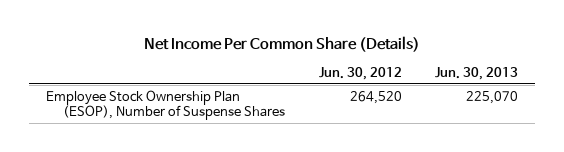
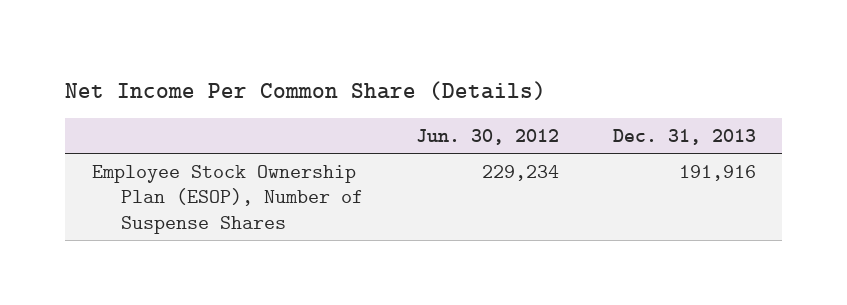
- | Jun. 30, 2012 | Jun. 30, 2013
+ | Jun. 30, 2012 | Dec. 31, 2013
- Employee Stock Ownership Plan (ESOP), Number of Suspense Shares | 264,520 | 225,070
+ Employee Stock Ownership Plan (ESOP), Number of Suspense Shares | 229,234 | 191,916

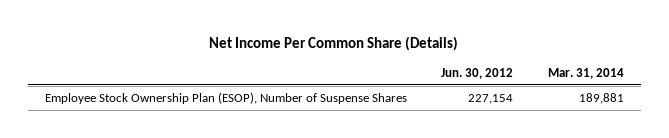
- | Jun. 30, 2012 | Dec. 31, 2013
+ | Jun. 30, 2012 | Mar. 31, 2014
- Employee Stock Ownership Plan (ESOP), Number of Suspense Shares | 229,234 | 191,916
+ Employee Stock Ownership Plan (ESOP), Number of Suspense Shares | 227,154 | 189,881

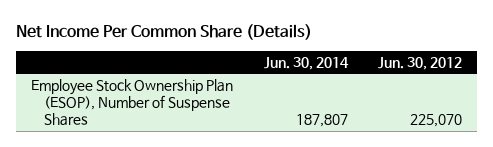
- | Jun. 30, 2012 | Mar. 31, 2014
+ | Jun. 30, 2014 | Jun. 30, 2012
- Employee Stock Ownership Plan (ESOP), Number of Suspense Shares | 227,154 | 189,881
+ Employee Stock Ownership Plan (ESOP), Number of Suspense Shares | 187,807 | 225,070

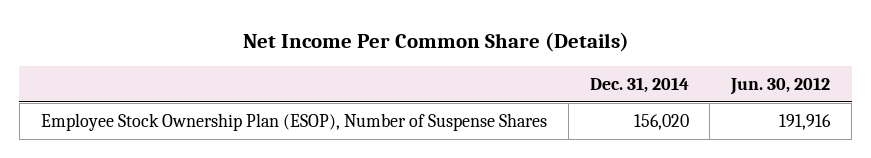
- | Jun. 30, 2014 | Jun. 30, 2012
+ | Dec. 31, 2014 | Jun. 30, 2012
- Employee Stock Ownership Plan (ESOP), Number of Suspense Shares | 187,807 | 225,070
+ Employee Stock Ownership Plan (ESOP), Number of Suspense Shares | 156,020 | 191,916

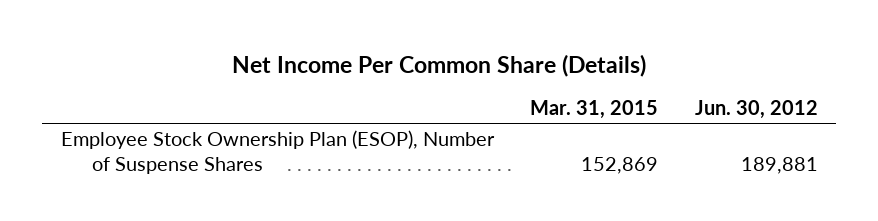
- | Dec. 31, 2014 | Jun. 30, 2012
+ | Mar. 31, 2015 | Jun. 30, 2012
- Employee Stock Ownership Plan (ESOP), Number of Suspense Shares | 156,020 | 191,916
+ Employee Stock Ownership Plan (ESOP), Number of Suspense Shares | 152,869 | 189,881

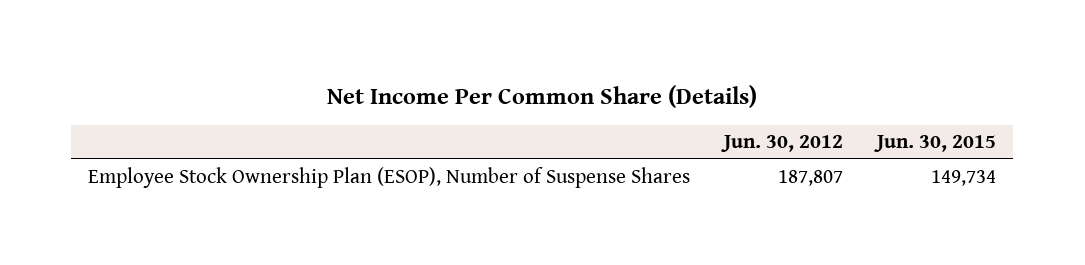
- | Mar. 31, 2015 | Jun. 30, 2012
+ | Jun. 30, 2012 | Jun. 30, 2015
- Employee Stock Ownership Plan (ESOP), Number of Suspense Shares | 152,869 | 189,881
+ Employee Stock Ownership Plan (ESOP), Number of Suspense Shares | 187,807 | 149,734

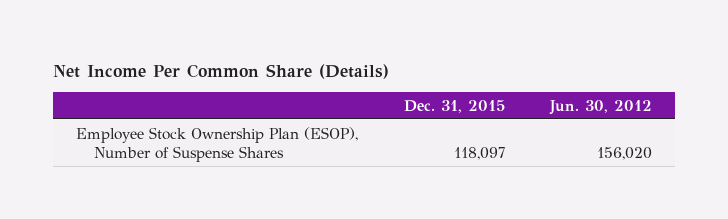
- | Jun. 30, 2012 | Jun. 30, 2015
+ | Dec. 31, 2015 | Jun. 30, 2012
- Employee Stock Ownership Plan (ESOP), Number of Suspense Shares | 187,807 | 149,734
+ Employee Stock Ownership Plan (ESOP), Number of Suspense Shares | 118,097 | 156,020

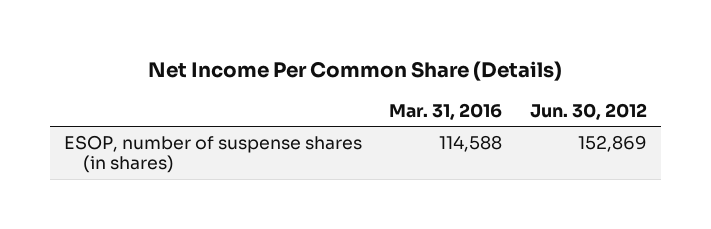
- | Dec. 31, 2015 | Jun. 30, 2012
+ | Mar. 31, 2016 | Jun. 30, 2012
- Employee Stock Ownership Plan (ESOP), Number of Suspense Shares | 118,097 | 156,020
+ ESOP, number of suspense shares (in shares) | 114,588 | 152,869

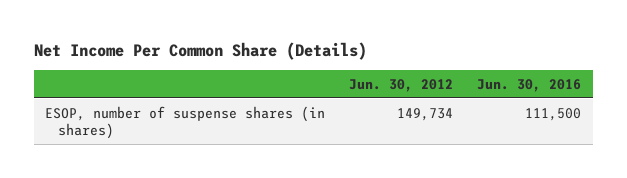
- | Mar. 31, 2016 | Jun. 30, 2012
+ | Jun. 30, 2012 | Jun. 30, 2016
- ESOP, number of suspense shares (in shares) | 114,588 | 152,869
+ ESOP, number of suspense shares (in shares) | 149,734 | 111,500

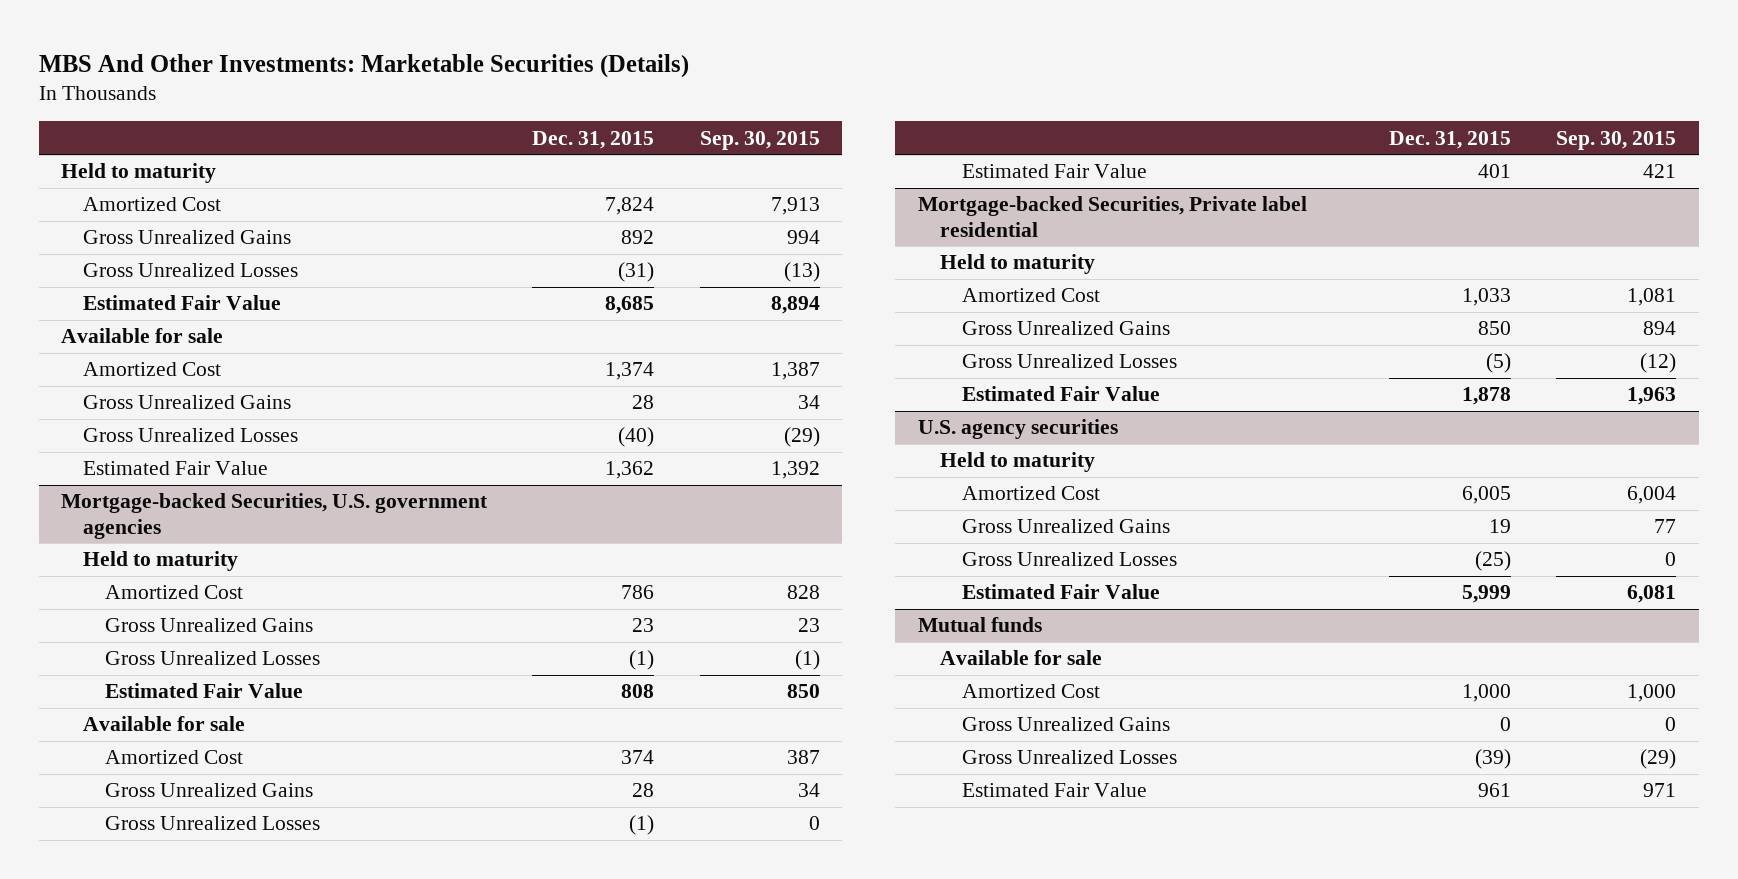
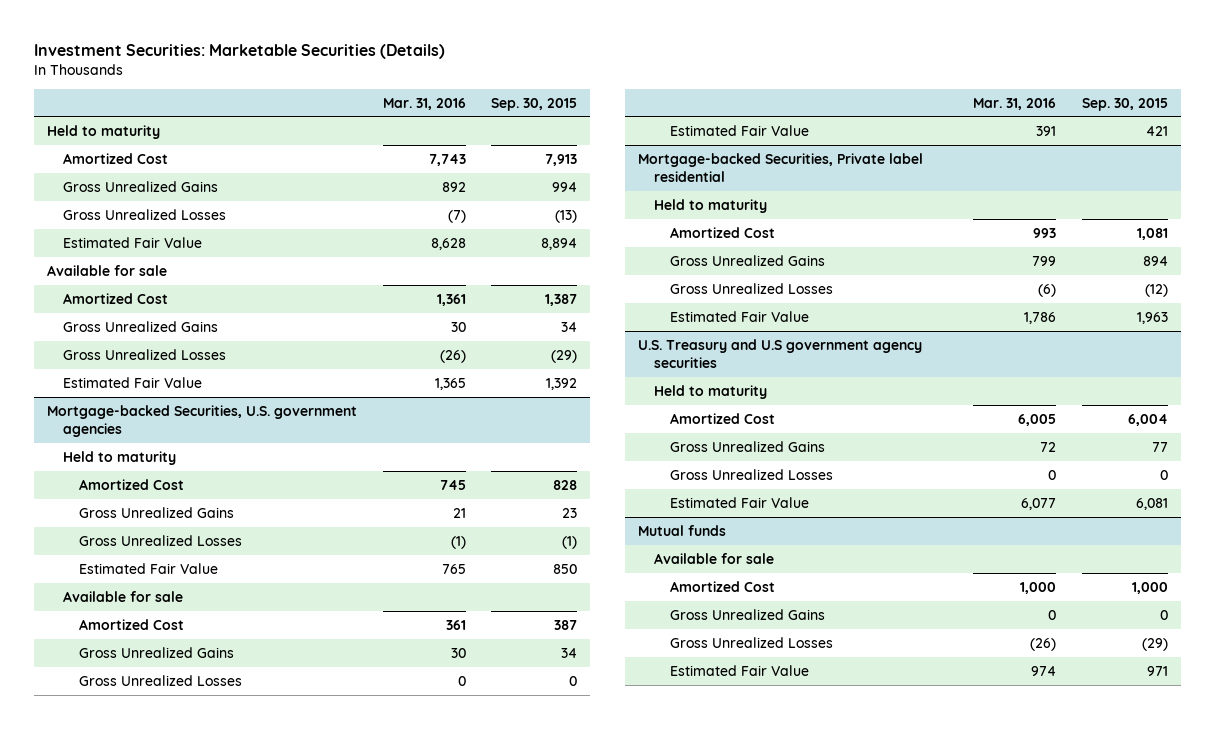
- MBS And Other Investments: Marketable Securities (Details)
+ Investment Securities: Marketable Securities (Details)
- | Dec. 31, 2015 | Sep. 30, 2015
+ | Mar. 31, 2016 | Sep. 30, 2015
- U.S. agency securities
+ U.S. Treasury and U.S government agency securities

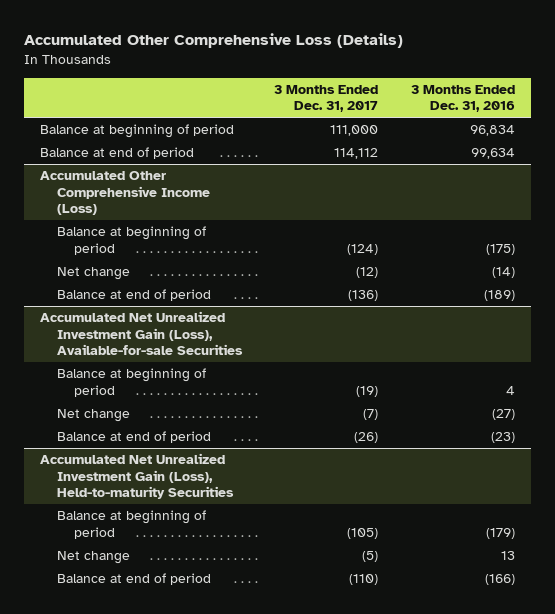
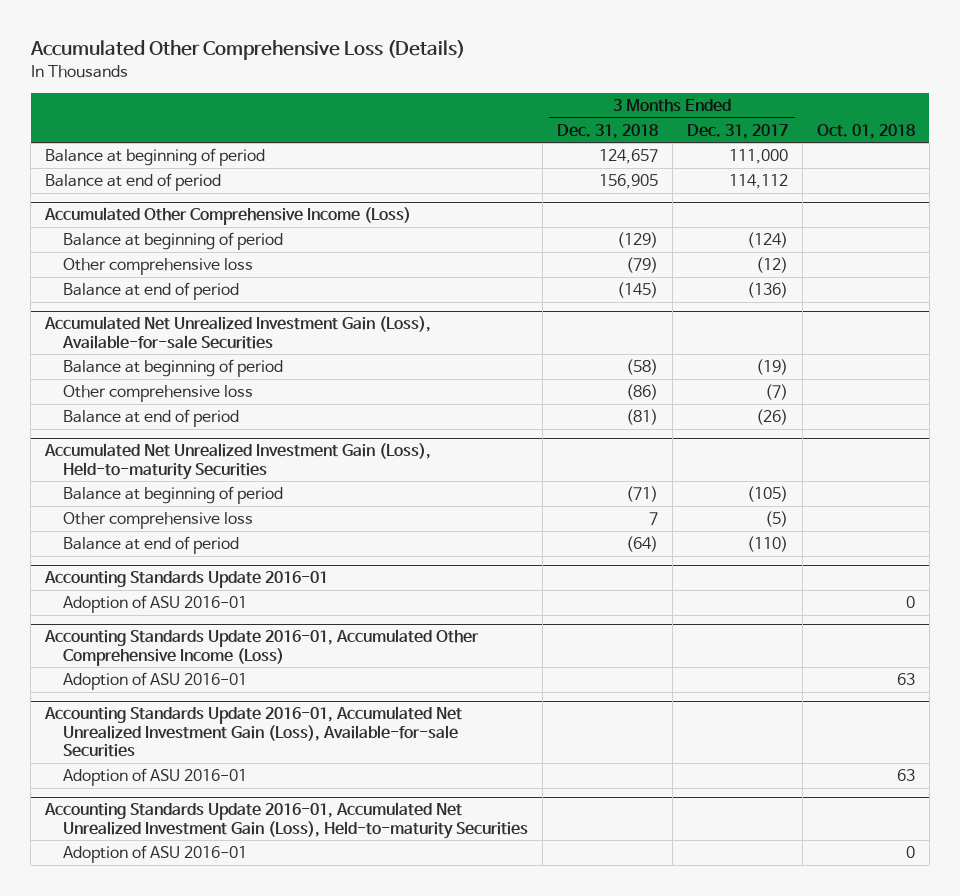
- | 3 Months Ended Dec. 31, 2017 | 3 Months Ended Dec. 31, 2016
+ | 3 Months Ended Dec. 31, 2018 | 3 Months Ended Dec. 31, 2017 | Oct. 01, 2018
@ Accumulated Other Comprehensive Income (Loss)
- Net change | (12) | (14)
+ Other comprehensive loss | (79) | (12) |
@ Accumulated Net Unrealized Investment Gain (Loss), Available-for-sale Securities
- Net change | (7) | (27)
+ Other comprehensive loss | (86) | (7) |
@ Accumulated Net Unrealized Investment Gain (Loss), Held-to-maturity Securities
- Net change | (5) | 13
+ Other comprehensive loss | 7 | (5) |
+ Accounting Standards Update 2016-01
+ Adoption of ASU 2016-01 | | | 0
+ Accounting Standards Update 2016-01, Accumulated Other Comprehensive Income (Loss)
+ Adoption of ASU 2016-01 | | | 63
+ Accounting Standards Update 2016-01, Accumulated Net Unrealized Investment Gain (Loss), Available-for-sale Securities
+ Adoption of ASU 2016-01 | | | 63
+ Accounting Standards Update 2016-01, Accumulated Net Unrealized Investment Gain (Loss), Held-to-maturity Securities
+ Adoption of ASU 2016-01 | | | 0

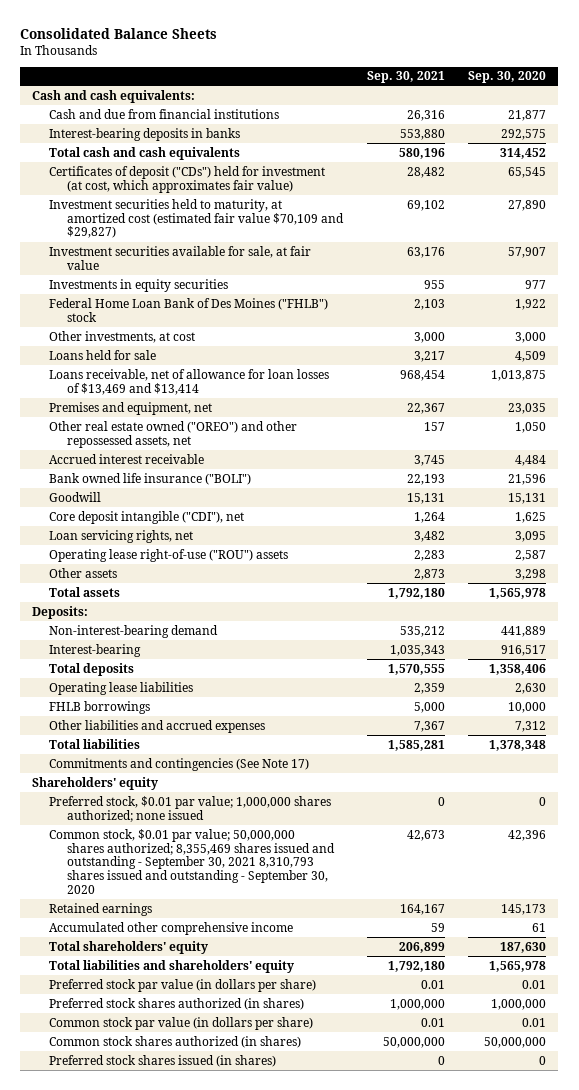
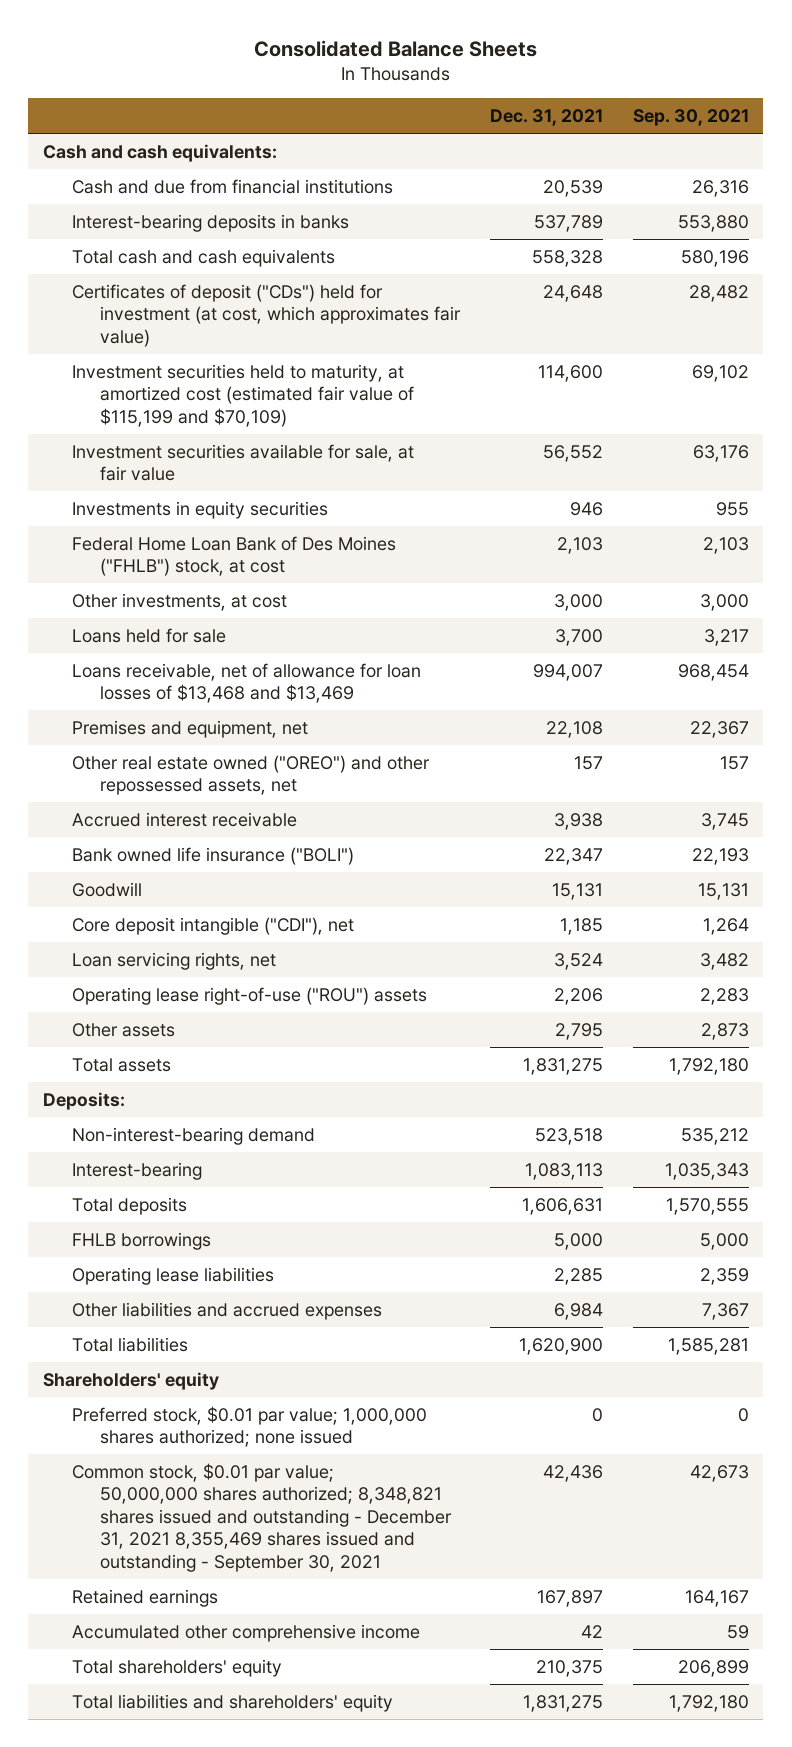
- | Sep. 30, 2021 | Sep. 30, 2020
+ | Dec. 31, 2021 | Sep. 30, 2021
- Investment securities held to maturity, at amortized cost (estimated fair value $70,109 and $29,827) | 69,102 | 27,890
+ Investment securities held to maturity, at amortized cost (estimated fair value of $115,199 and $70,109) | 114,600 | 69,102
- Federal Home Loan Bank of Des Moines ("FHLB") stock | 2,103 | 1,922
+ Federal Home Loan Bank of Des Moines ("FHLB") stock, at cost | 2,103 | 2,103
- Loans receivable, net of allowance for loan losses of $13,469 and $13,414 | 968,454 | 1,013,875
+ Loans receivable, net of allowance for loan losses of $13,468 and $13,469 | 994,007 | 968,454
moved down: Operating lease liabilities | 2,285 | 2,359
- Commitments and contingencies (See Note 17)
- Common stock, $0.01 par value; 50,000,000 shares authorized; 8,355,469 shares issued and outstanding - September 30, 2021 8,310,793 shares issued and outstanding - September 30, 2020 | 42,673 | 42,396
+ Common stock, $0.01 par value; 50,000,000 shares authorized; 8,348,821 shares issued and outstanding - December 31, 2021 8,355,469 shares issued and outstanding - September 30, 2021 | 42,436 | 42,673
- Preferred stock par value (in dollars per share) | 0.01 | 0.01
- Preferred stock shares authorized (in shares) | 1,000,000 | 1,000,000
- Common stock par value (in dollars per share) | 0.01 | 0.01
- Common stock shares authorized (in shares) | 50,000,000 | 50,000,000
- Preferred stock shares issued (in shares) | 0 | 0

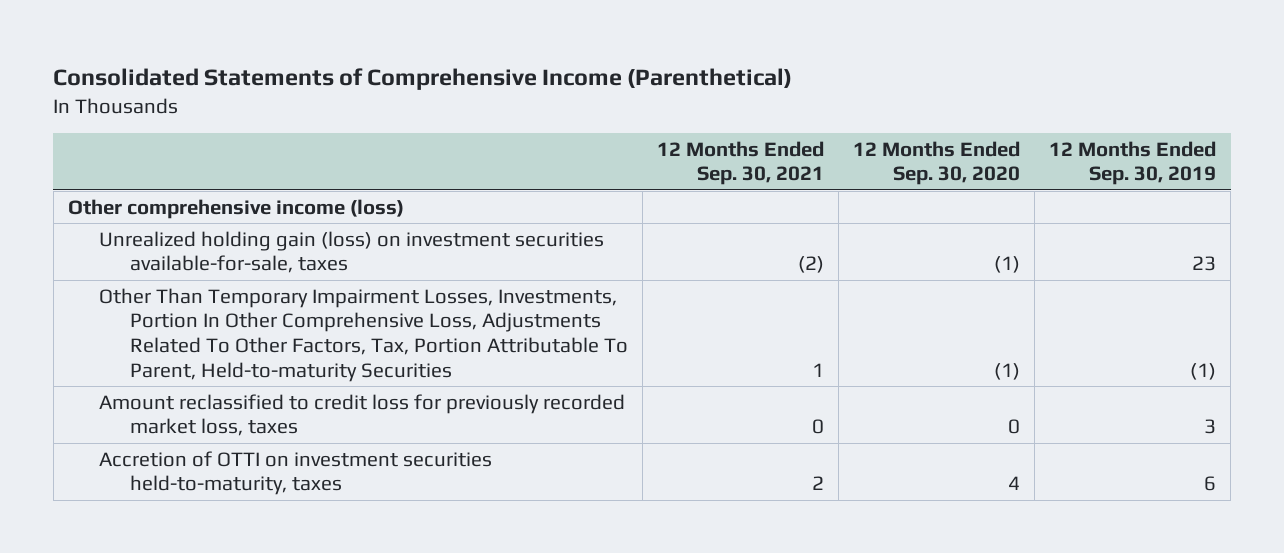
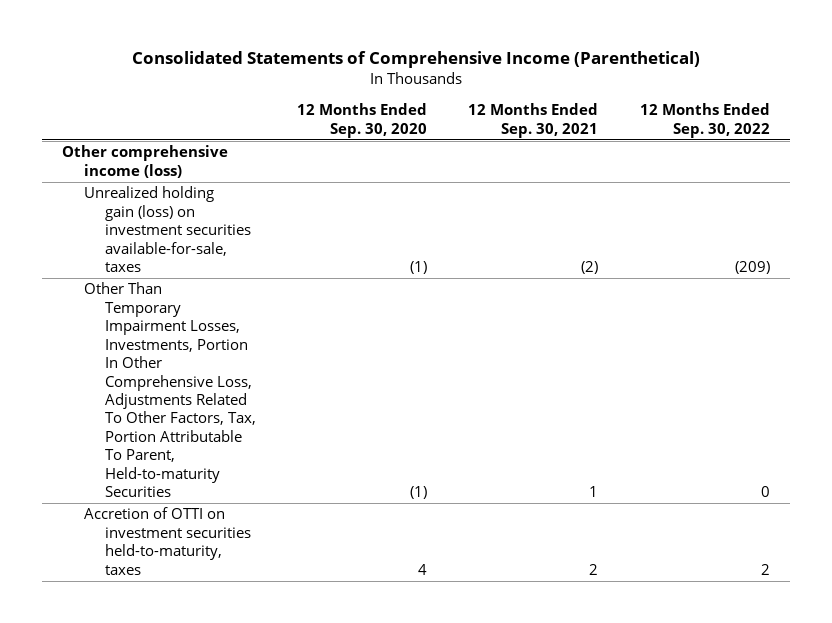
- | 12 Months Ended Sep. 30, 2021 | 12 Months Ended Sep. 30, 2020 | 12 Months Ended Sep. 30, 2019
+ | 12 Months Ended Sep. 30, 2020 | 12 Months Ended Sep. 30, 2021 | 12 Months Ended Sep. 30, 2022
- Amount reclassified to credit loss for previously recorded market loss, taxes | 0 | 0 | 3

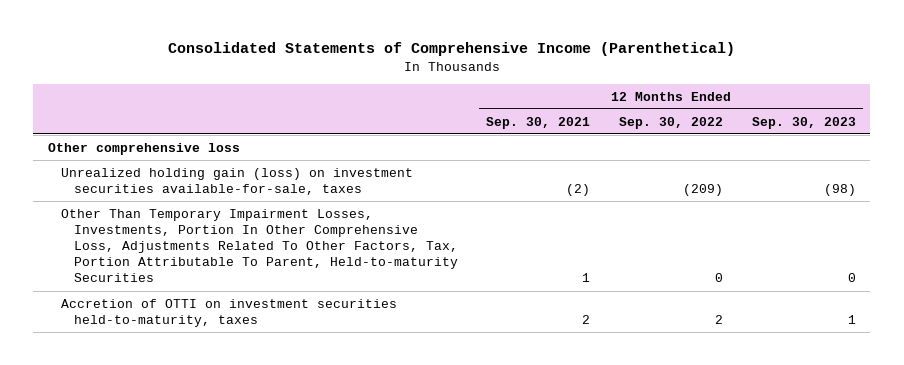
- | 12 Months Ended Sep. 30, 2020 | 12 Months Ended Sep. 30, 2021 | 12 Months Ended Sep. 30, 2022
+ | 12 Months Ended Sep. 30, 2021 | 12 Months Ended Sep. 30, 2022 | 12 Months Ended Sep. 30, 2023
- Other comprehensive income (loss)
+ Other comprehensive loss

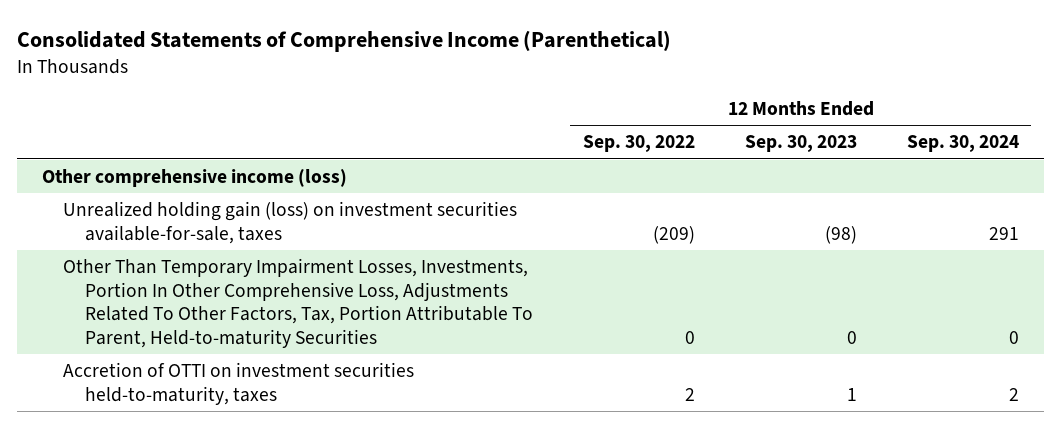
- | 12 Months Ended Sep. 30, 2021 | 12 Months Ended Sep. 30, 2022 | 12 Months Ended Sep. 30, 2023
+ | 12 Months Ended Sep. 30, 2022 | 12 Months Ended Sep. 30, 2023 | 12 Months Ended Sep. 30, 2024
- Other comprehensive loss
+ Other comprehensive income (loss)

